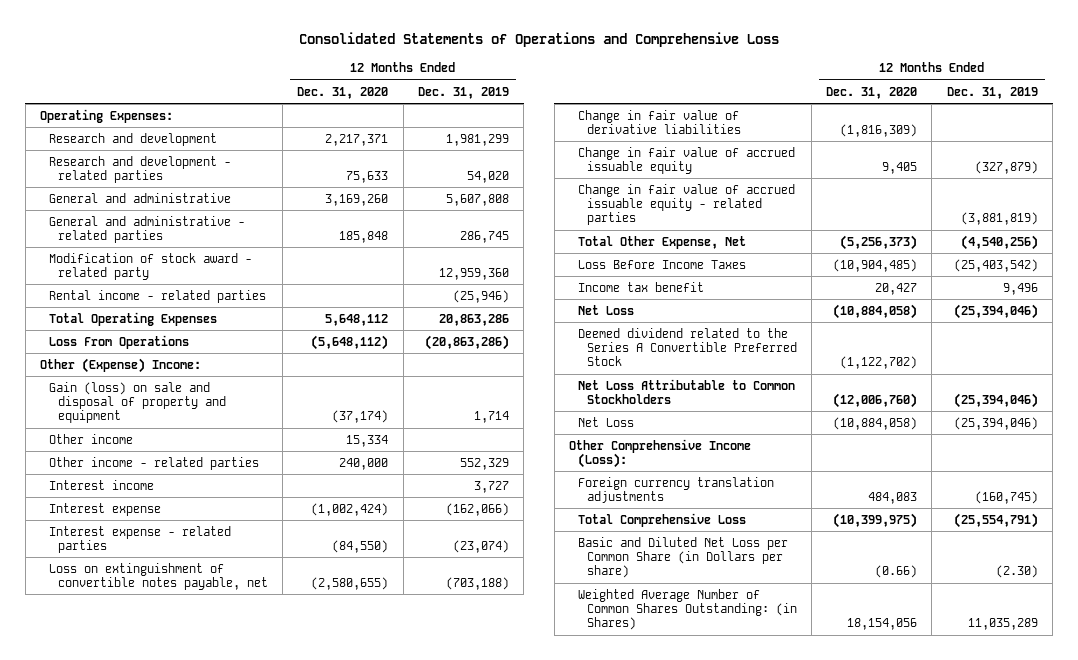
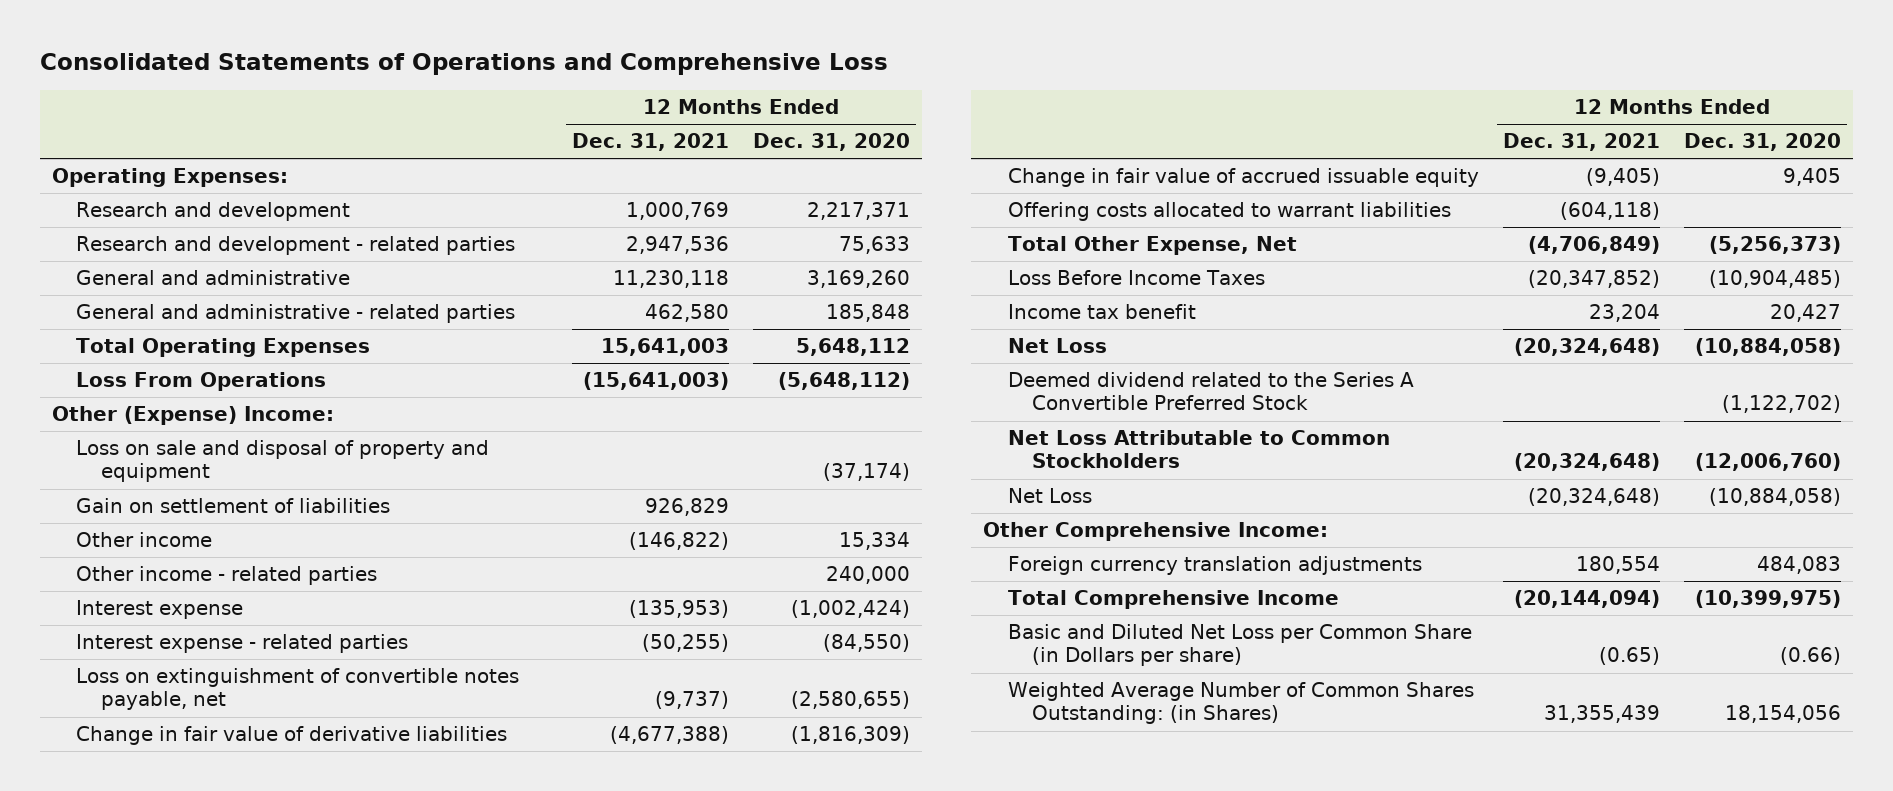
- | 12 Months Ended Dec. 31, 2020 | 12 Months Ended Dec. 31, 2019
+ | 12 Months Ended Dec. 31, 2021 | 12 Months Ended Dec. 31, 2020
- Modification of stock award - related party | | 12,959,360
- Rental income - related parties | | (25,946)
- Gain (loss) on sale and disposal of property and equipment | (37,174) | 1,714
+ Loss on sale and disposal of property and equipment | | (37,174)
+ Gain on settlement of liabilities | 926,829 |
- Interest income | | 3,727
- Change in fair value of accrued issuable equity - related parties | | (3,881,819)
+ Offering costs allocated to warrant liabilities | (604,118) |
- Other Comprehensive Income (Loss):
+ Other Comprehensive Income:
- Total Comprehensive Loss | (10,399,975) | (25,554,791)
+ Total Comprehensive Income | (20,144,094) | (10,399,975)

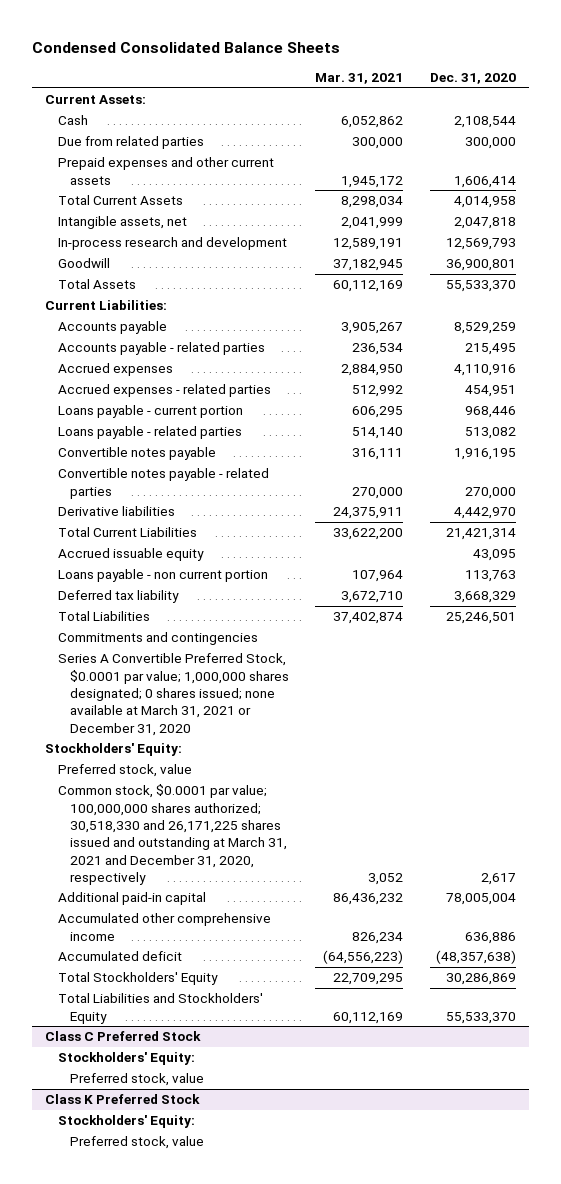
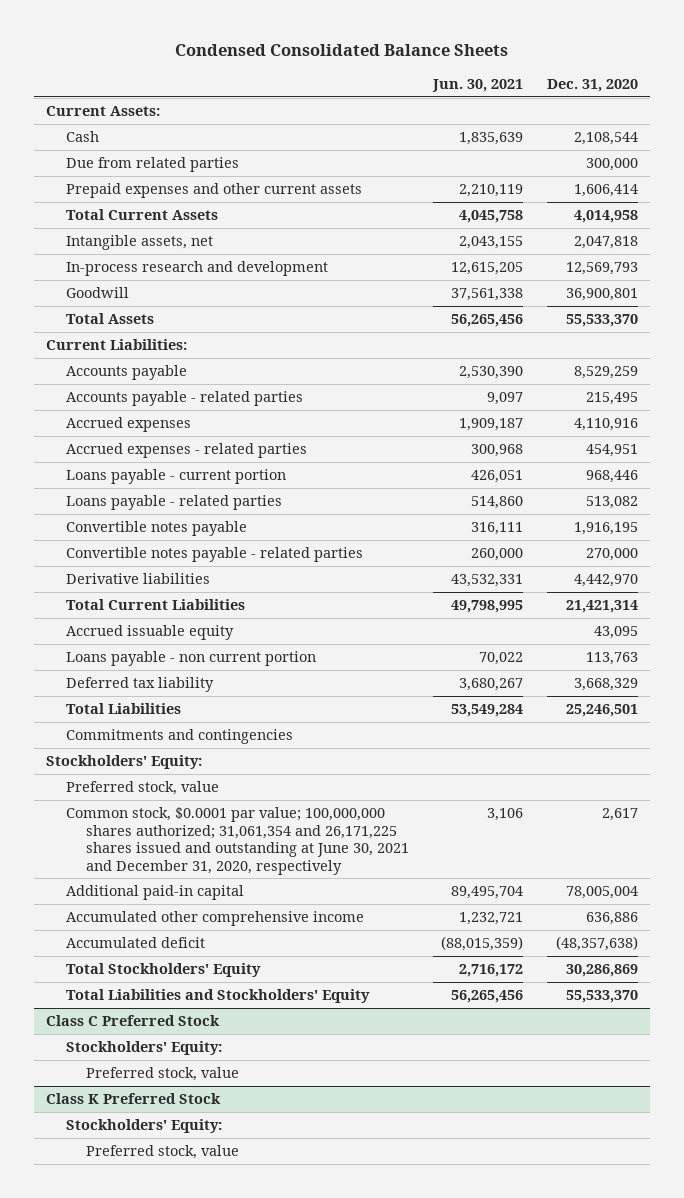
- | Mar. 31, 2021 | Dec. 31, 2020
+ | Jun. 30, 2021 | Dec. 31, 2020
- Series A Convertible Preferred Stock, $0.0001 par value; 1,000,000 shares designated; 0 shares issued; none available at March 31, 2021 or December 31, 2020
- Common stock, $0.0001 par value; 100,000,000 shares authorized; 30,518,330 and 26,171,225 shares issued and outstanding at March 31, 2021 and December 31, 2020, respectively | 3,052 | 2,617
+ Common stock, $0.0001 par value; 100,000,000 shares authorized; 31,061,354 and 26,171,225 shares issued and outstanding at June 30, 2021 and December 31, 2020, respectively | 3,106 | 2,617

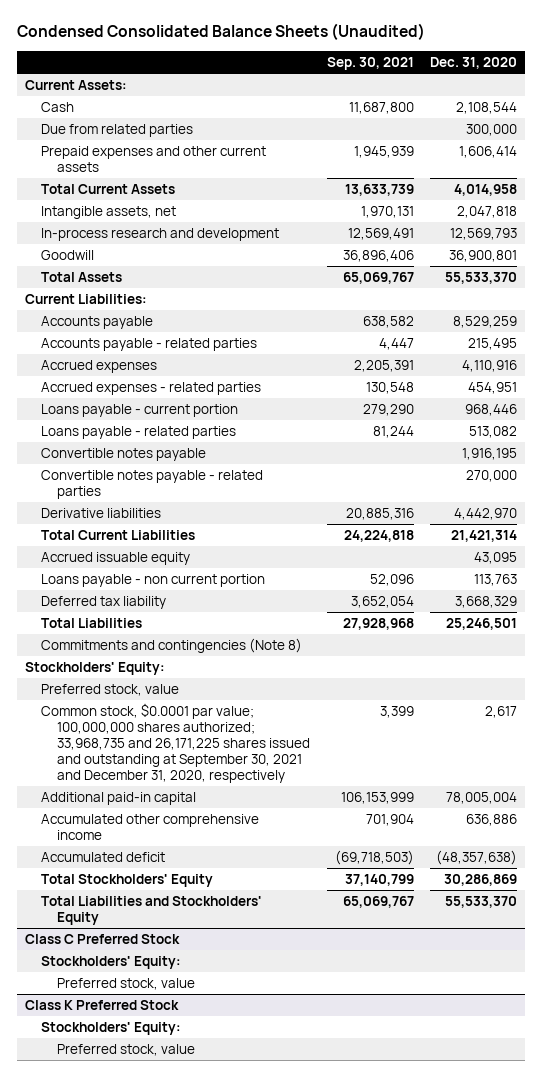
- Condensed Consolidated Balance Sheets
+ Condensed Consolidated Balance Sheets (Unaudited)
- | Jun. 30, 2021 | Dec. 31, 2020
+ | Sep. 30, 2021 | Dec. 31, 2020
- Commitments and contingencies
+ Commitments and contingencies (Note 8)
- Common stock, $0.0001 par value; 100,000,000 shares authorized; 31,061,354 and 26,171,225 shares issued and outstanding at June 30, 2021 and December 31, 2020, respectively | 3,106 | 2,617
+ Common stock, $0.0001 par value; 100,000,000 shares authorized; 33,968,735 and 26,171,225 shares issued and outstanding at September 30, 2021 and December 31, 2020, respectively | 3,399 | 2,617

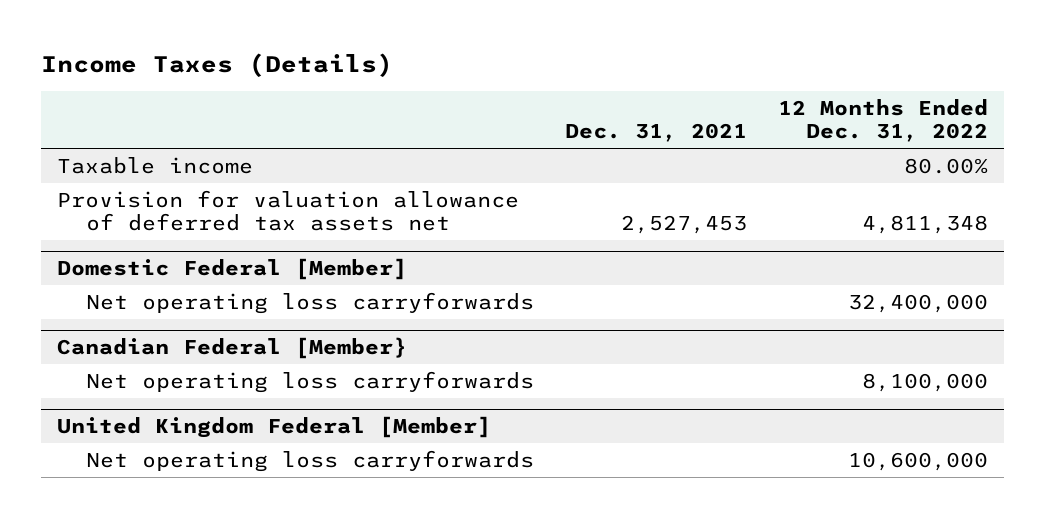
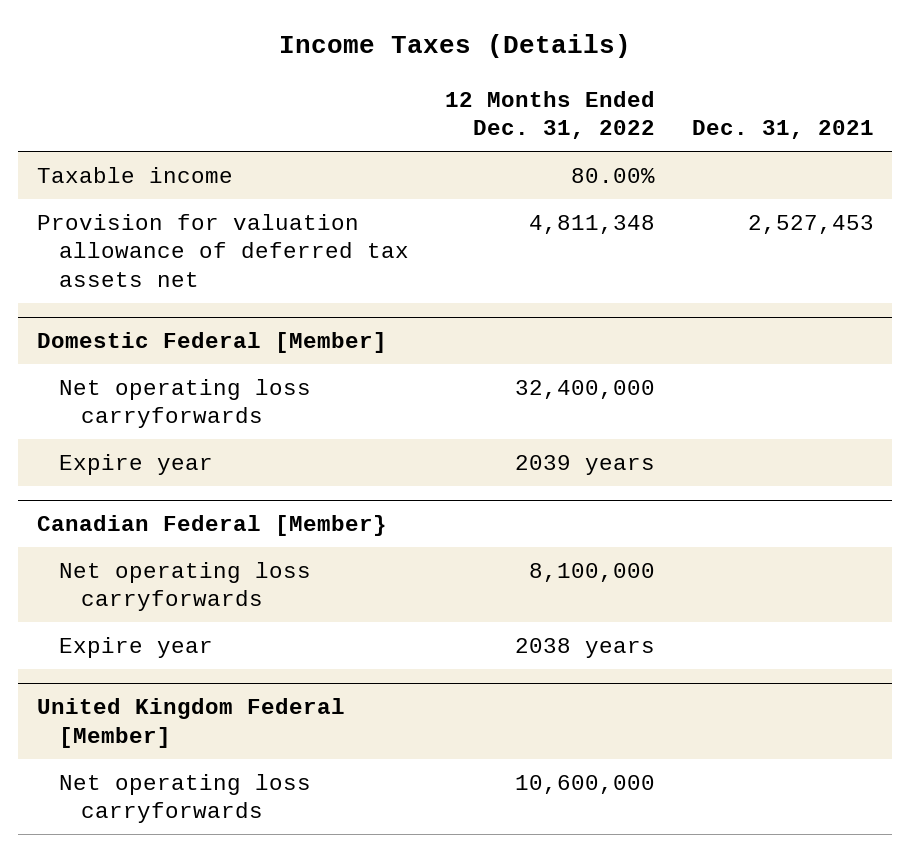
- | Dec. 31, 2021 | 12 Months Ended Dec. 31, 2022
+ | 12 Months Ended Dec. 31, 2022 | Dec. 31, 2021
@ Domestic Federal [Member]
+ Expire year | 2039 years |
@ Canadian Federal [Member}
+ Expire year | 2038 years |

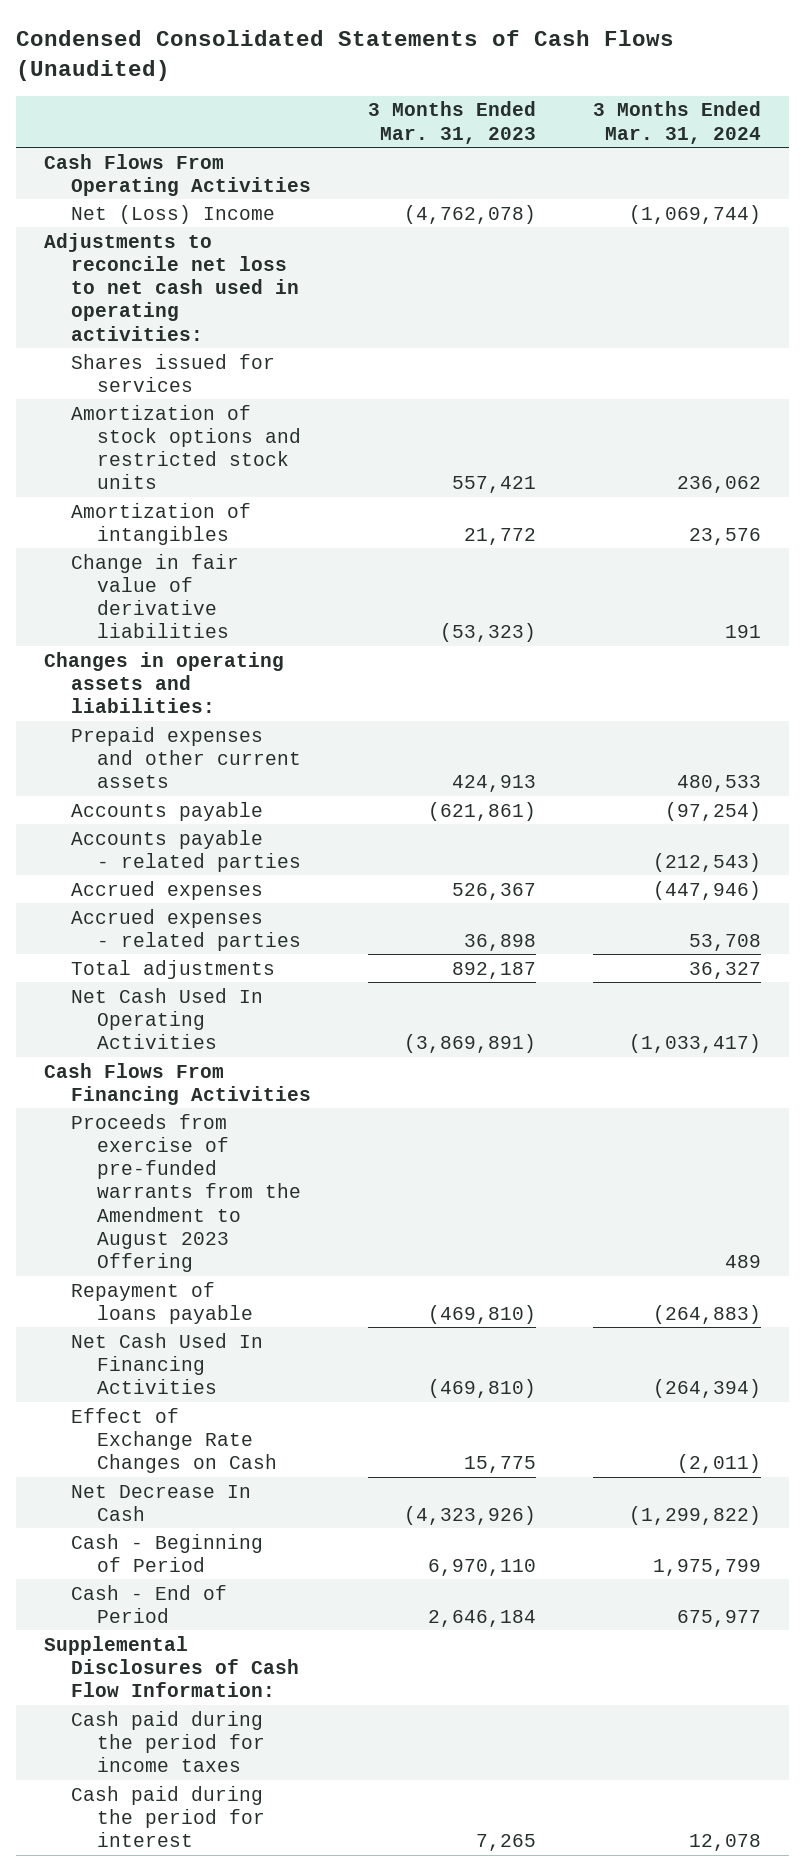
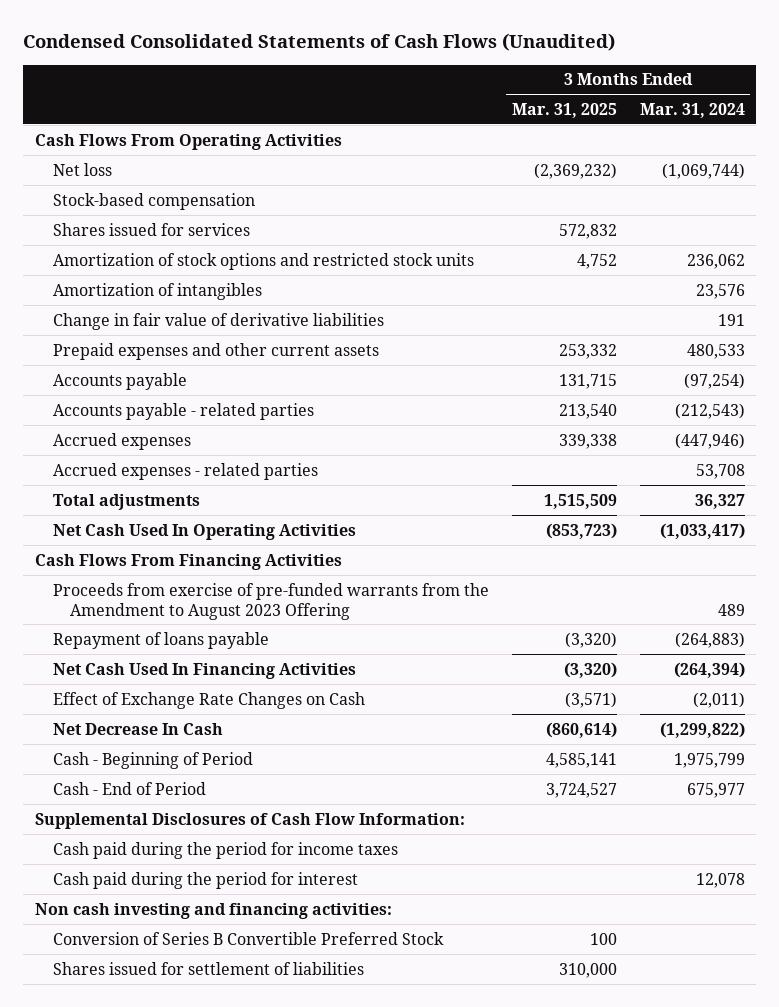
- | 3 Months Ended Mar. 31, 2023 | 3 Months Ended Mar. 31, 2024
+ | 3 Months Ended Mar. 31, 2025 | 3 Months Ended Mar. 31, 2024
- Net (Loss) Income | (4,762,078) | (1,069,744)
- Adjustments to reconcile net loss to net cash used in operating activities:
+ Net loss | (2,369,232) | (1,069,744)
+ Stock-based compensation
- Changes in operating assets and liabilities:
+ Non cash investing and financing activities:
+ Conversion of Series B Convertible Preferred Stock | 100 |
+ Shares issued for settlement of liabilities | 310,000 |

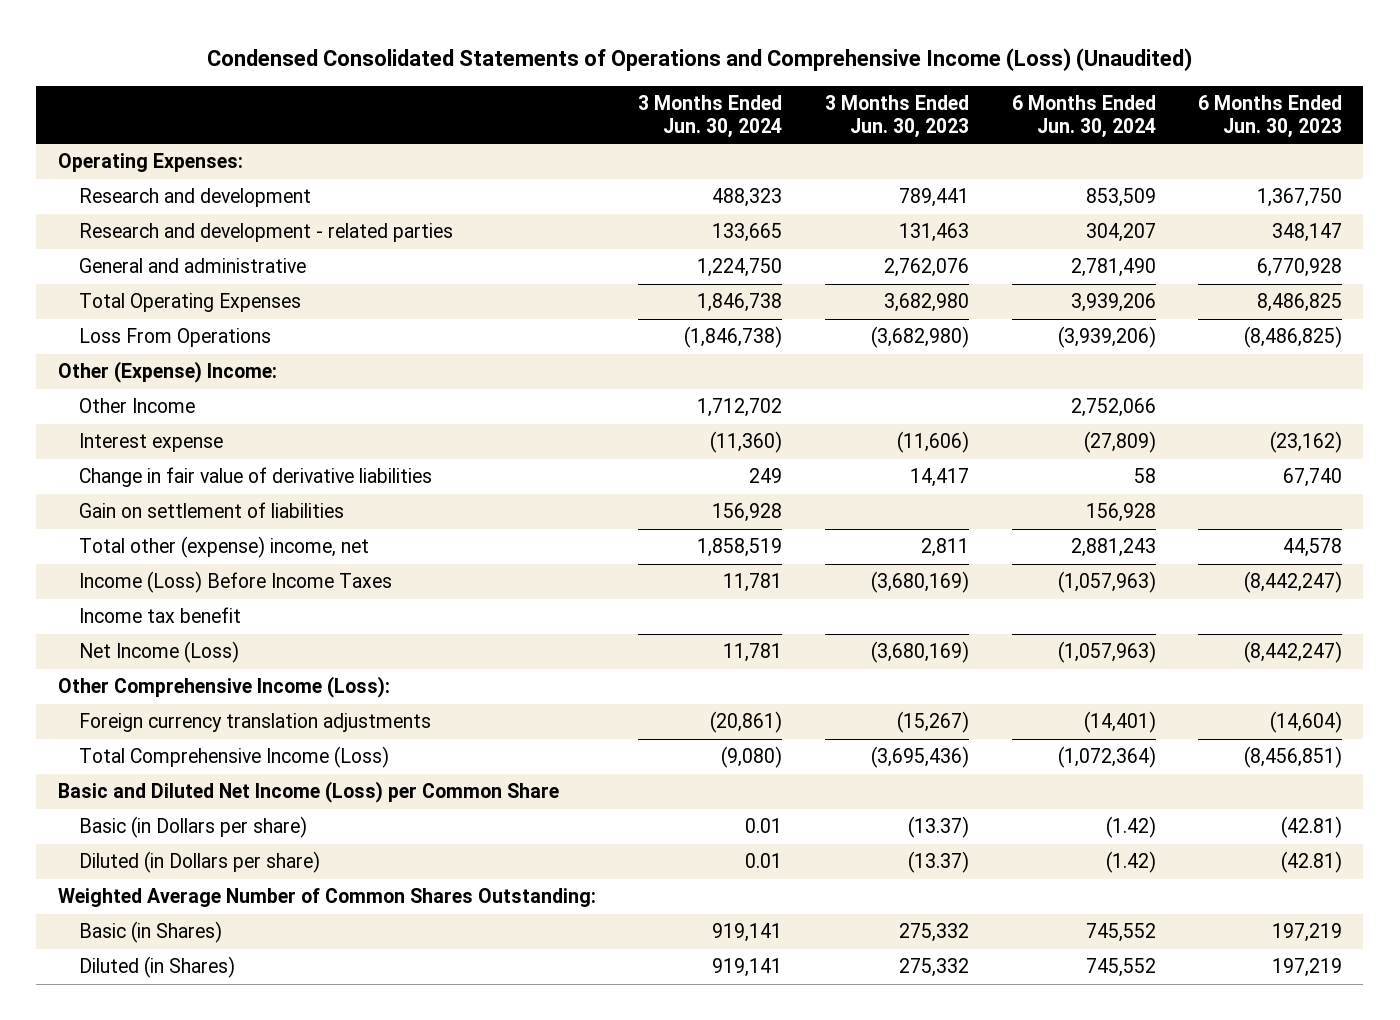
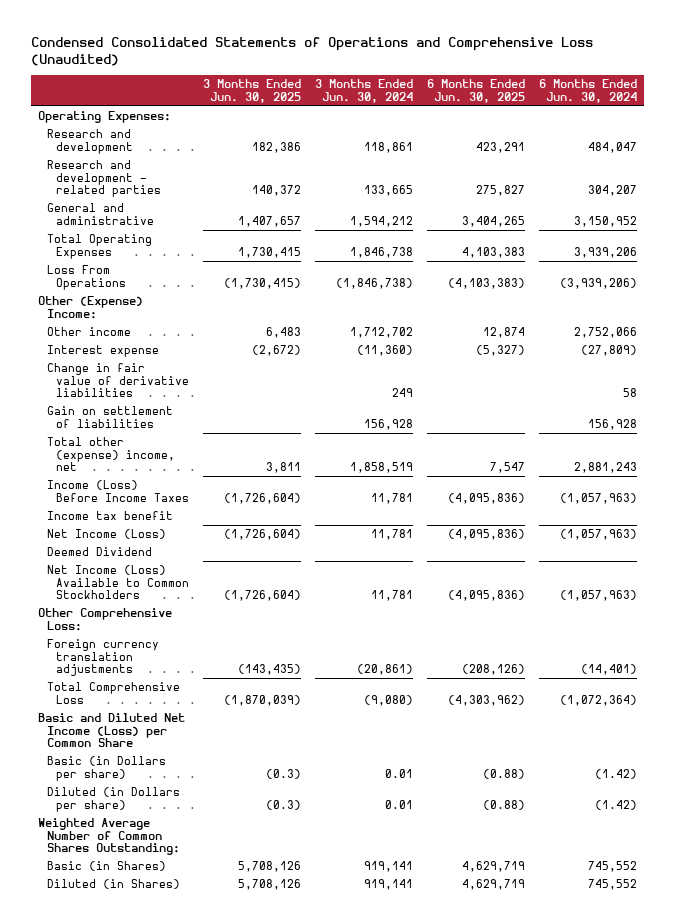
- Condensed Consolidated Statements of Operations and Comprehensive Income (Loss) (Unaudited)
+ Condensed Consolidated Statements of Operations and Comprehensive Loss (Unaudited)
- | 3 Months Ended Jun. 30, 2024 | 3 Months Ended Jun. 30, 2023 | 6 Months Ended Jun. 30, 2024 | 6 Months Ended Jun. 30, 2023
+ | 3 Months Ended Jun. 30, 2025 | 3 Months Ended Jun. 30, 2024 | 6 Months Ended Jun. 30, 2025 | 6 Months Ended Jun. 30, 2024
- Research and development | 488,323 | 789,441 | 853,509 | 1,367,750
+ Research and development | 182,386 | 118,861 | 423,291 | 484,047
- General and administrative | 1,224,750 | 2,762,076 | 2,781,490 | 6,770,928
+ General and administrative | 1,407,657 | 1,594,212 | 3,404,265 | 3,150,952
- Other Income | 1,712,702 | | 2,752,066 |
+ Other income | 6,483 | 1,712,702 | 12,874 | 2,752,066
- Other Comprehensive Income (Loss):
+ Deemed Dividend
+ Net Income (Loss) Available to Common Stockholders | (1,726,604) | 11,781 | (4,095,836) | (1,057,963)
+ Other Comprehensive Loss:
- Total Comprehensive Income (Loss) | (9,080) | (3,695,436) | (1,072,364) | (8,456,851)
+ Total Comprehensive Loss | (1,870,039) | (9,080) | (4,303,962) | (1,072,364)

